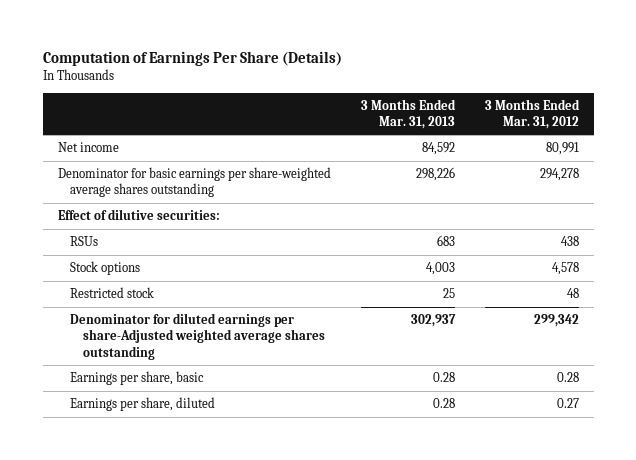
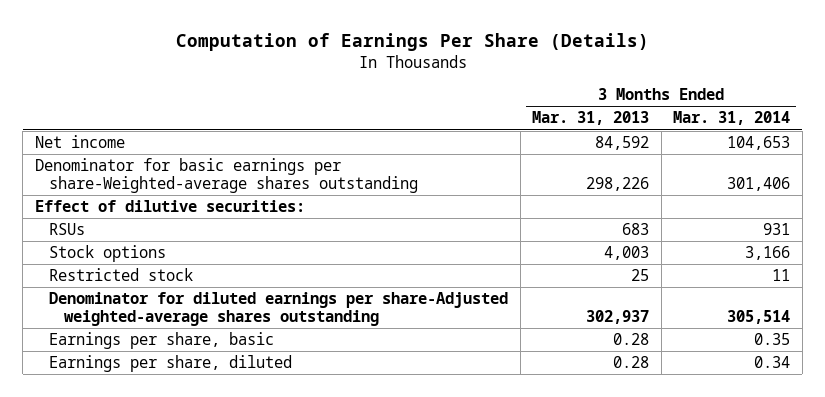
- | 3 Months Ended Mar. 31, 2013 | 3 Months Ended Mar. 31, 2012
+ | 3 Months Ended Mar. 31, 2013 | 3 Months Ended Mar. 31, 2014
- Denominator for basic earnings per share-weighted average shares outstanding | 298,226 | 294,278
+ Denominator for basic earnings per share-Weighted-average shares outstanding | 298,226 | 301,406
- Denominator for diluted earnings per share-Adjusted weighted average shares outstanding | 302,937 | 299,342
+ Denominator for diluted earnings per share-Adjusted weighted-average shares outstanding | 302,937 | 305,514

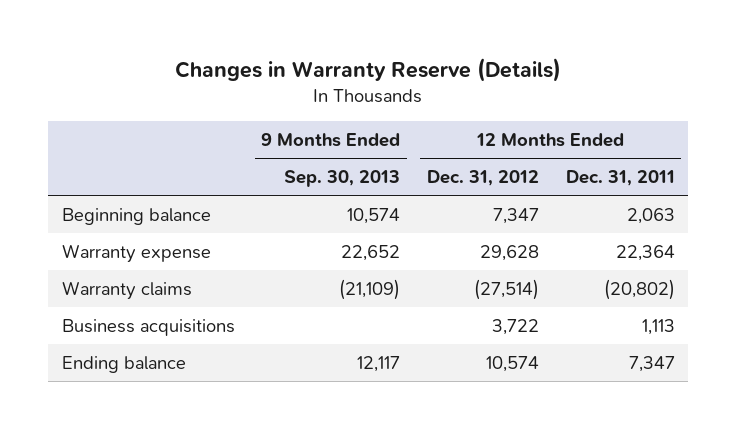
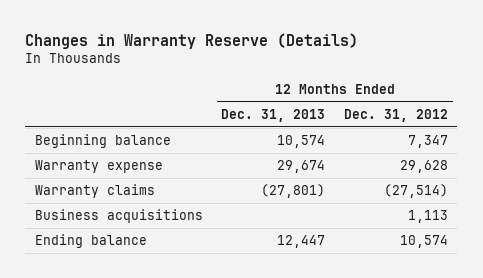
- | 9 Months Ended Sep. 30, 2013 | 12 Months Ended Dec. 31, 2012 | 12 Months Ended Dec. 31, 2011
+ | 12 Months Ended Dec. 31, 2013 | 12 Months Ended Dec. 31, 2012
- Business acquisitions | | 3,722 | 1,113
+ Business acquisitions | | 1,113

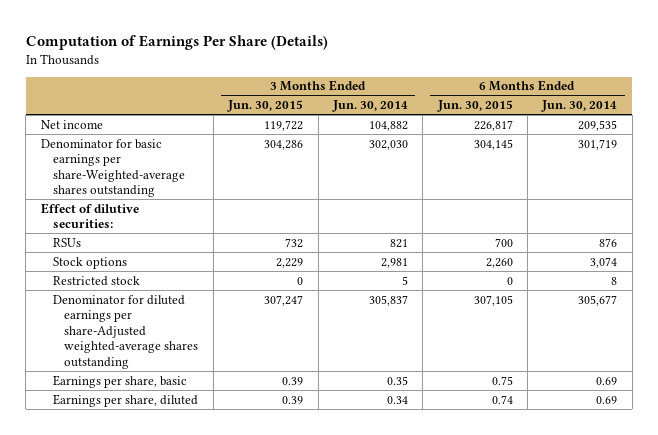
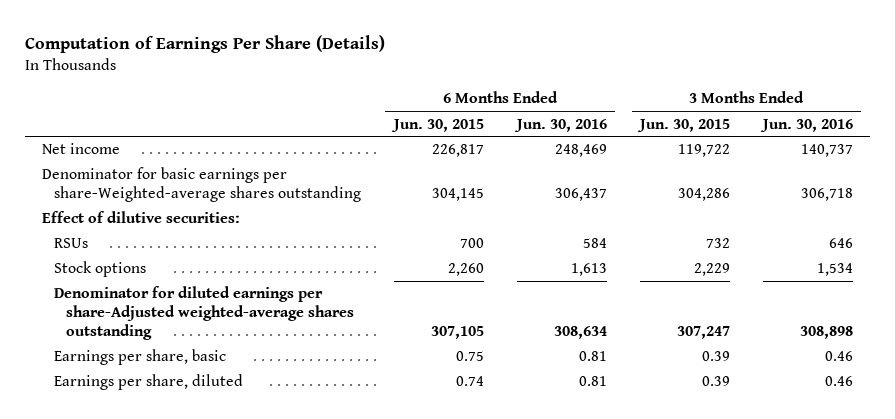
- | 3 Months Ended Jun. 30, 2015 | 3 Months Ended Jun. 30, 2014 | 6 Months Ended Jun. 30, 2015 | 6 Months Ended Jun. 30, 2014
+ | 6 Months Ended Jun. 30, 2015 | 6 Months Ended Jun. 30, 2016 | 3 Months Ended Jun. 30, 2015 | 3 Months Ended Jun. 30, 2016
- Restricted stock | 0 | 5 | 0 | 8

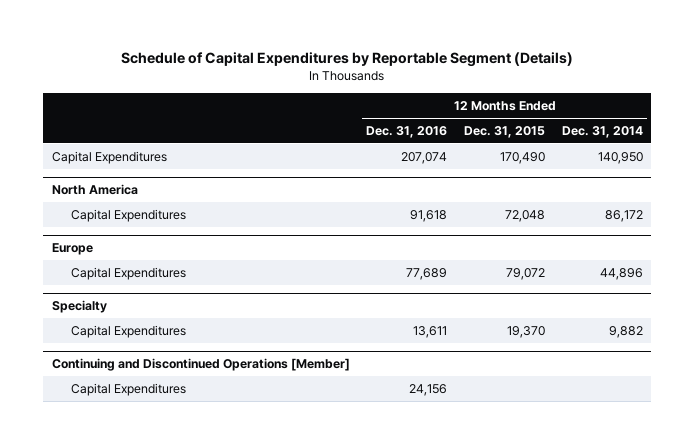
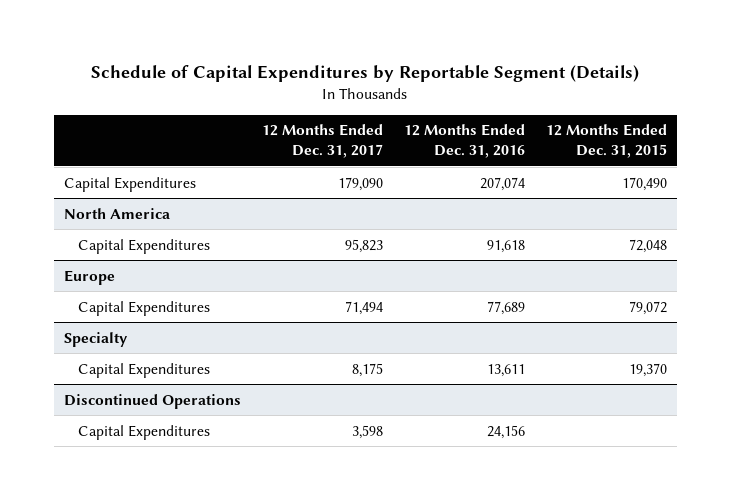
- | 12 Months Ended Dec. 31, 2016 | 12 Months Ended Dec. 31, 2015 | 12 Months Ended Dec. 31, 2014
+ | 12 Months Ended Dec. 31, 2017 | 12 Months Ended Dec. 31, 2016 | 12 Months Ended Dec. 31, 2015
- Continuing and Discontinued Operations [Member]
+ Discontinued Operations

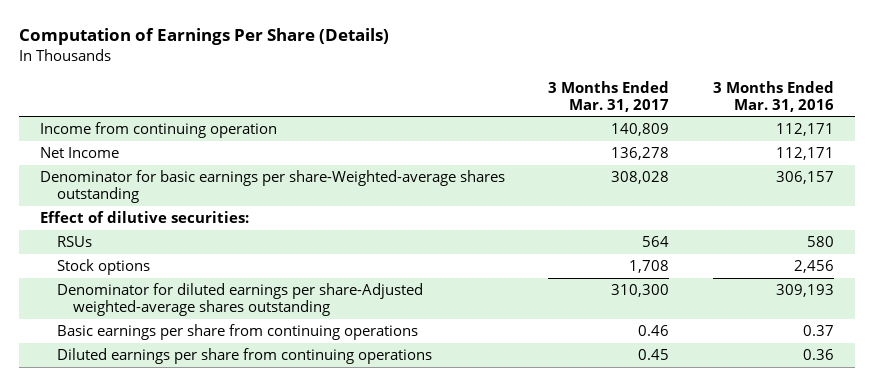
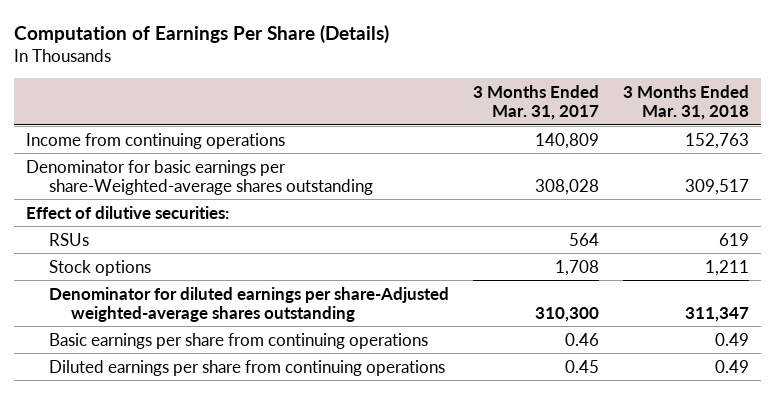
- | 3 Months Ended Mar. 31, 2017 | 3 Months Ended Mar. 31, 2016
+ | 3 Months Ended Mar. 31, 2017 | 3 Months Ended Mar. 31, 2018
- Income from continuing operation | 140,809 | 112,171
- Net Income | 136,278 | 112,171
+ Income from continuing operations | 140,809 | 152,763

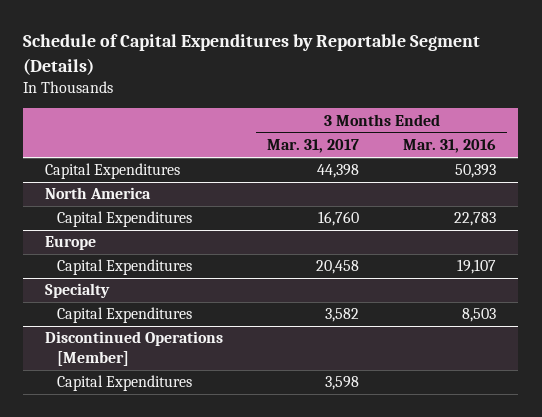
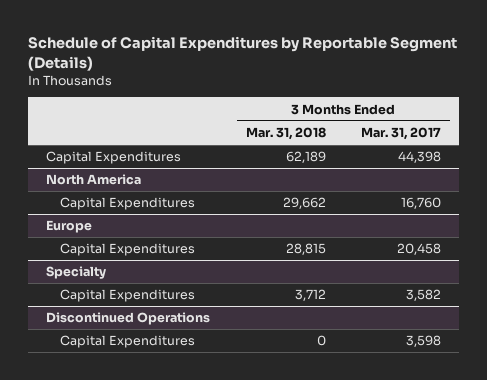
- | 3 Months Ended Mar. 31, 2017 | 3 Months Ended Mar. 31, 2016
+ | 3 Months Ended Mar. 31, 2018 | 3 Months Ended Mar. 31, 2017
- Discontinued Operations [Member]
+ Discontinued Operations

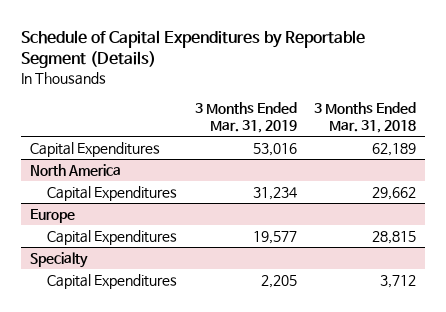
- | 3 Months Ended Mar. 31, 2018 | 3 Months Ended Mar. 31, 2017
+ | 3 Months Ended Mar. 31, 2019 | 3 Months Ended Mar. 31, 2018
- Discontinued Operations
- Capital Expenditures | 0 | 3,598

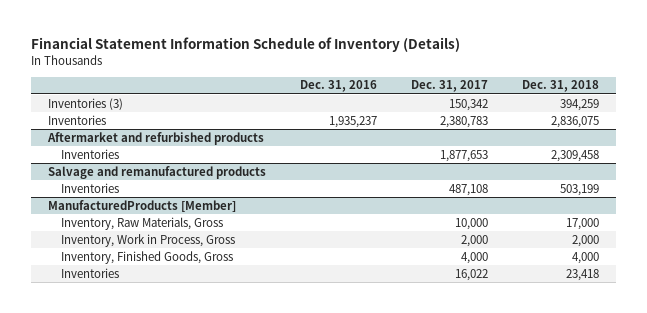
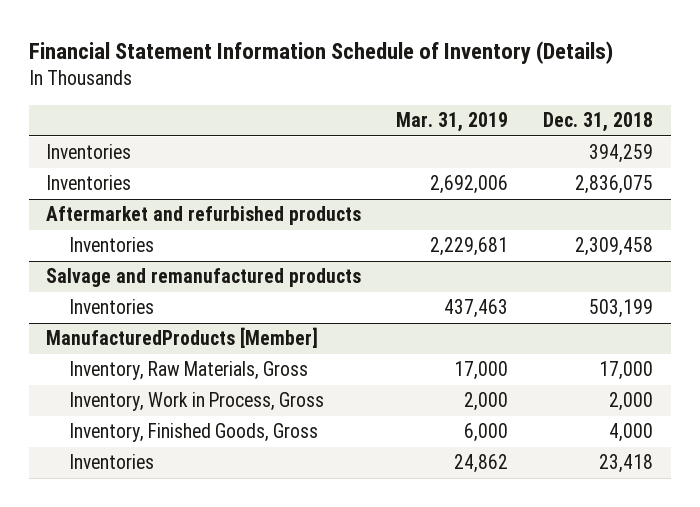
- | Dec. 31, 2016 | Dec. 31, 2017 | Dec. 31, 2018
+ | Mar. 31, 2019 | Dec. 31, 2018
- Inventories (3) | | 150,342 | 394,259
+ Inventories | | 394,259

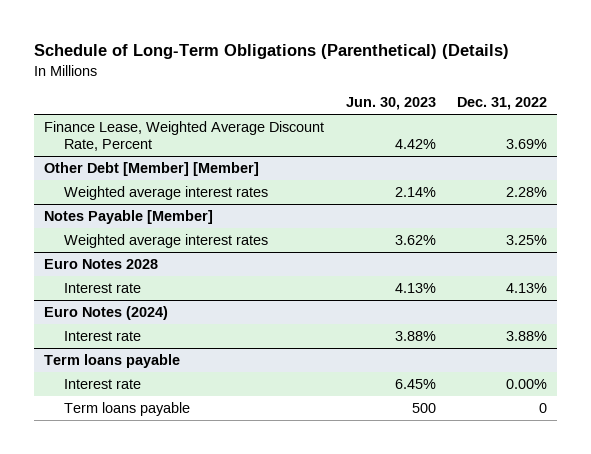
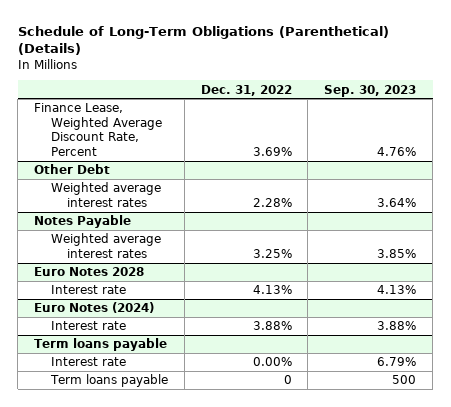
- | Jun. 30, 2023 | Dec. 31, 2022
+ | Dec. 31, 2022 | Sep. 30, 2023
- Other Debt [Member] [Member]
+ Other Debt
- Notes Payable [Member]
+ Notes Payable

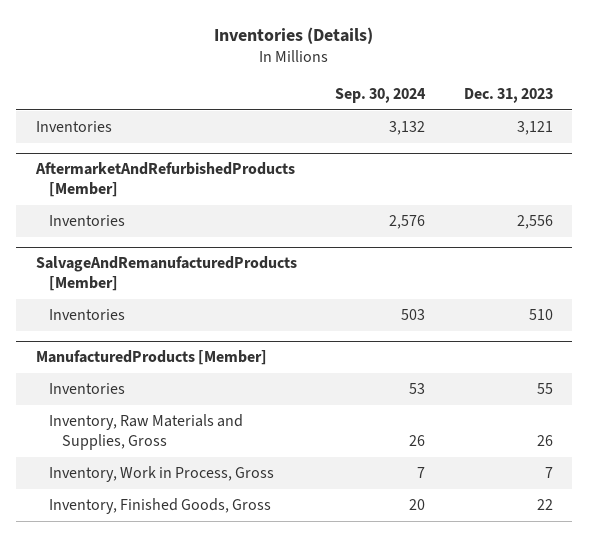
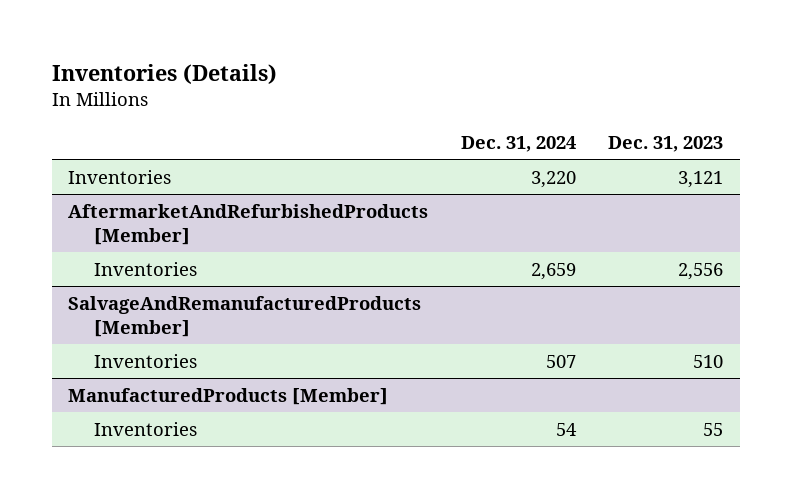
- | Sep. 30, 2024 | Dec. 31, 2023
+ | Dec. 31, 2024 | Dec. 31, 2023
@ ManufacturedProducts [Member]
- Inventory, Raw Materials and Supplies, Gross | 26 | 26
- Inventory, Work in Process, Gross | 7 | 7
- Inventory, Finished Goods, Gross | 20 | 22

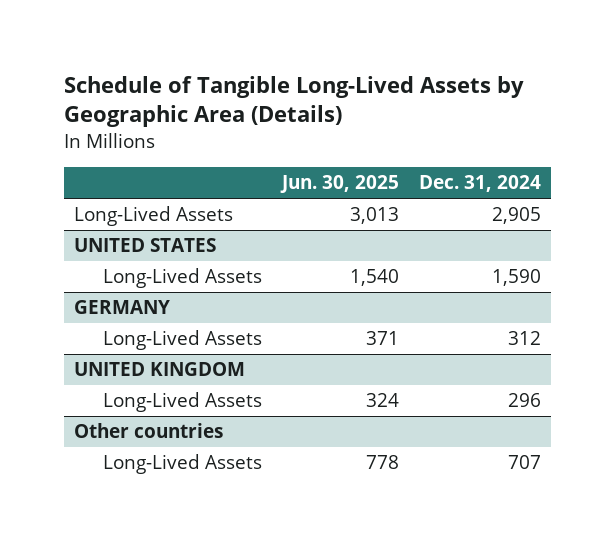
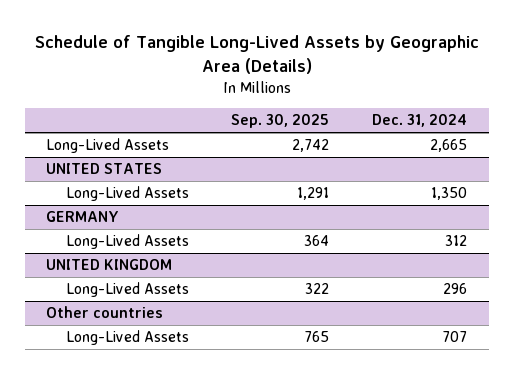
- | Jun. 30, 2025 | Dec. 31, 2024
+ | Sep. 30, 2025 | Dec. 31, 2024
- Long-Lived Assets | 3,013 | 2,905
+ Long-Lived Assets | 2,742 | 2,665
@ UNITED STATES
- Long-Lived Assets | 1,540 | 1,590
+ Long-Lived Assets | 1,291 | 1,350

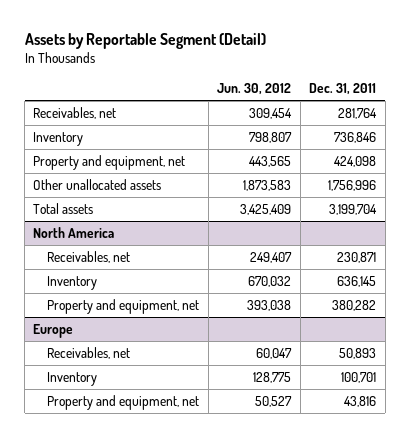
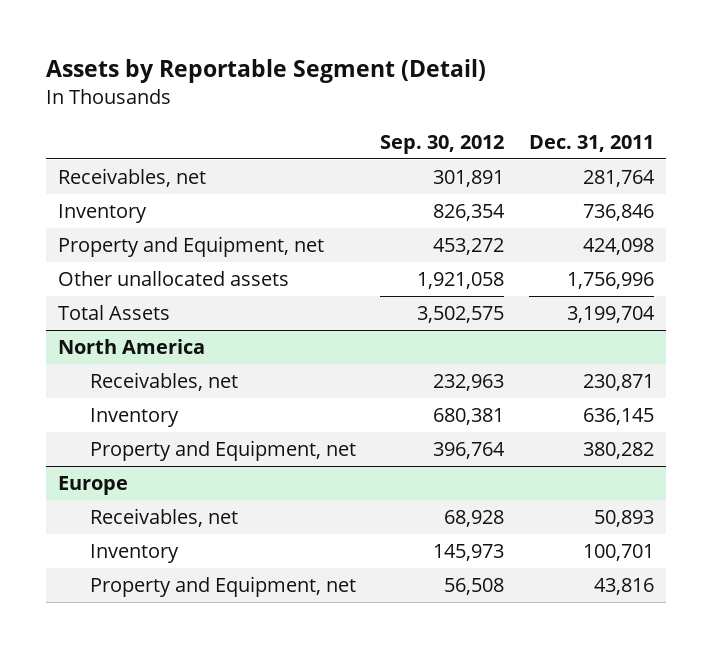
- | Jun. 30, 2012 | Dec. 31, 2011
+ | Sep. 30, 2012 | Dec. 31, 2011
- Property and equipment, net | 443,565 | 424,098
+ Property and Equipment, net | 453,272 | 424,098
- Total assets | 3,425,409 | 3,199,704
+ Total Assets | 3,502,575 | 3,199,704
@ North America
- Property and equipment, net | 393,038 | 380,282
+ Property and Equipment, net | 396,764 | 380,282
@ Europe
- Property and equipment, net | 50,527 | 43,816
+ Property and Equipment, net | 56,508 | 43,816

